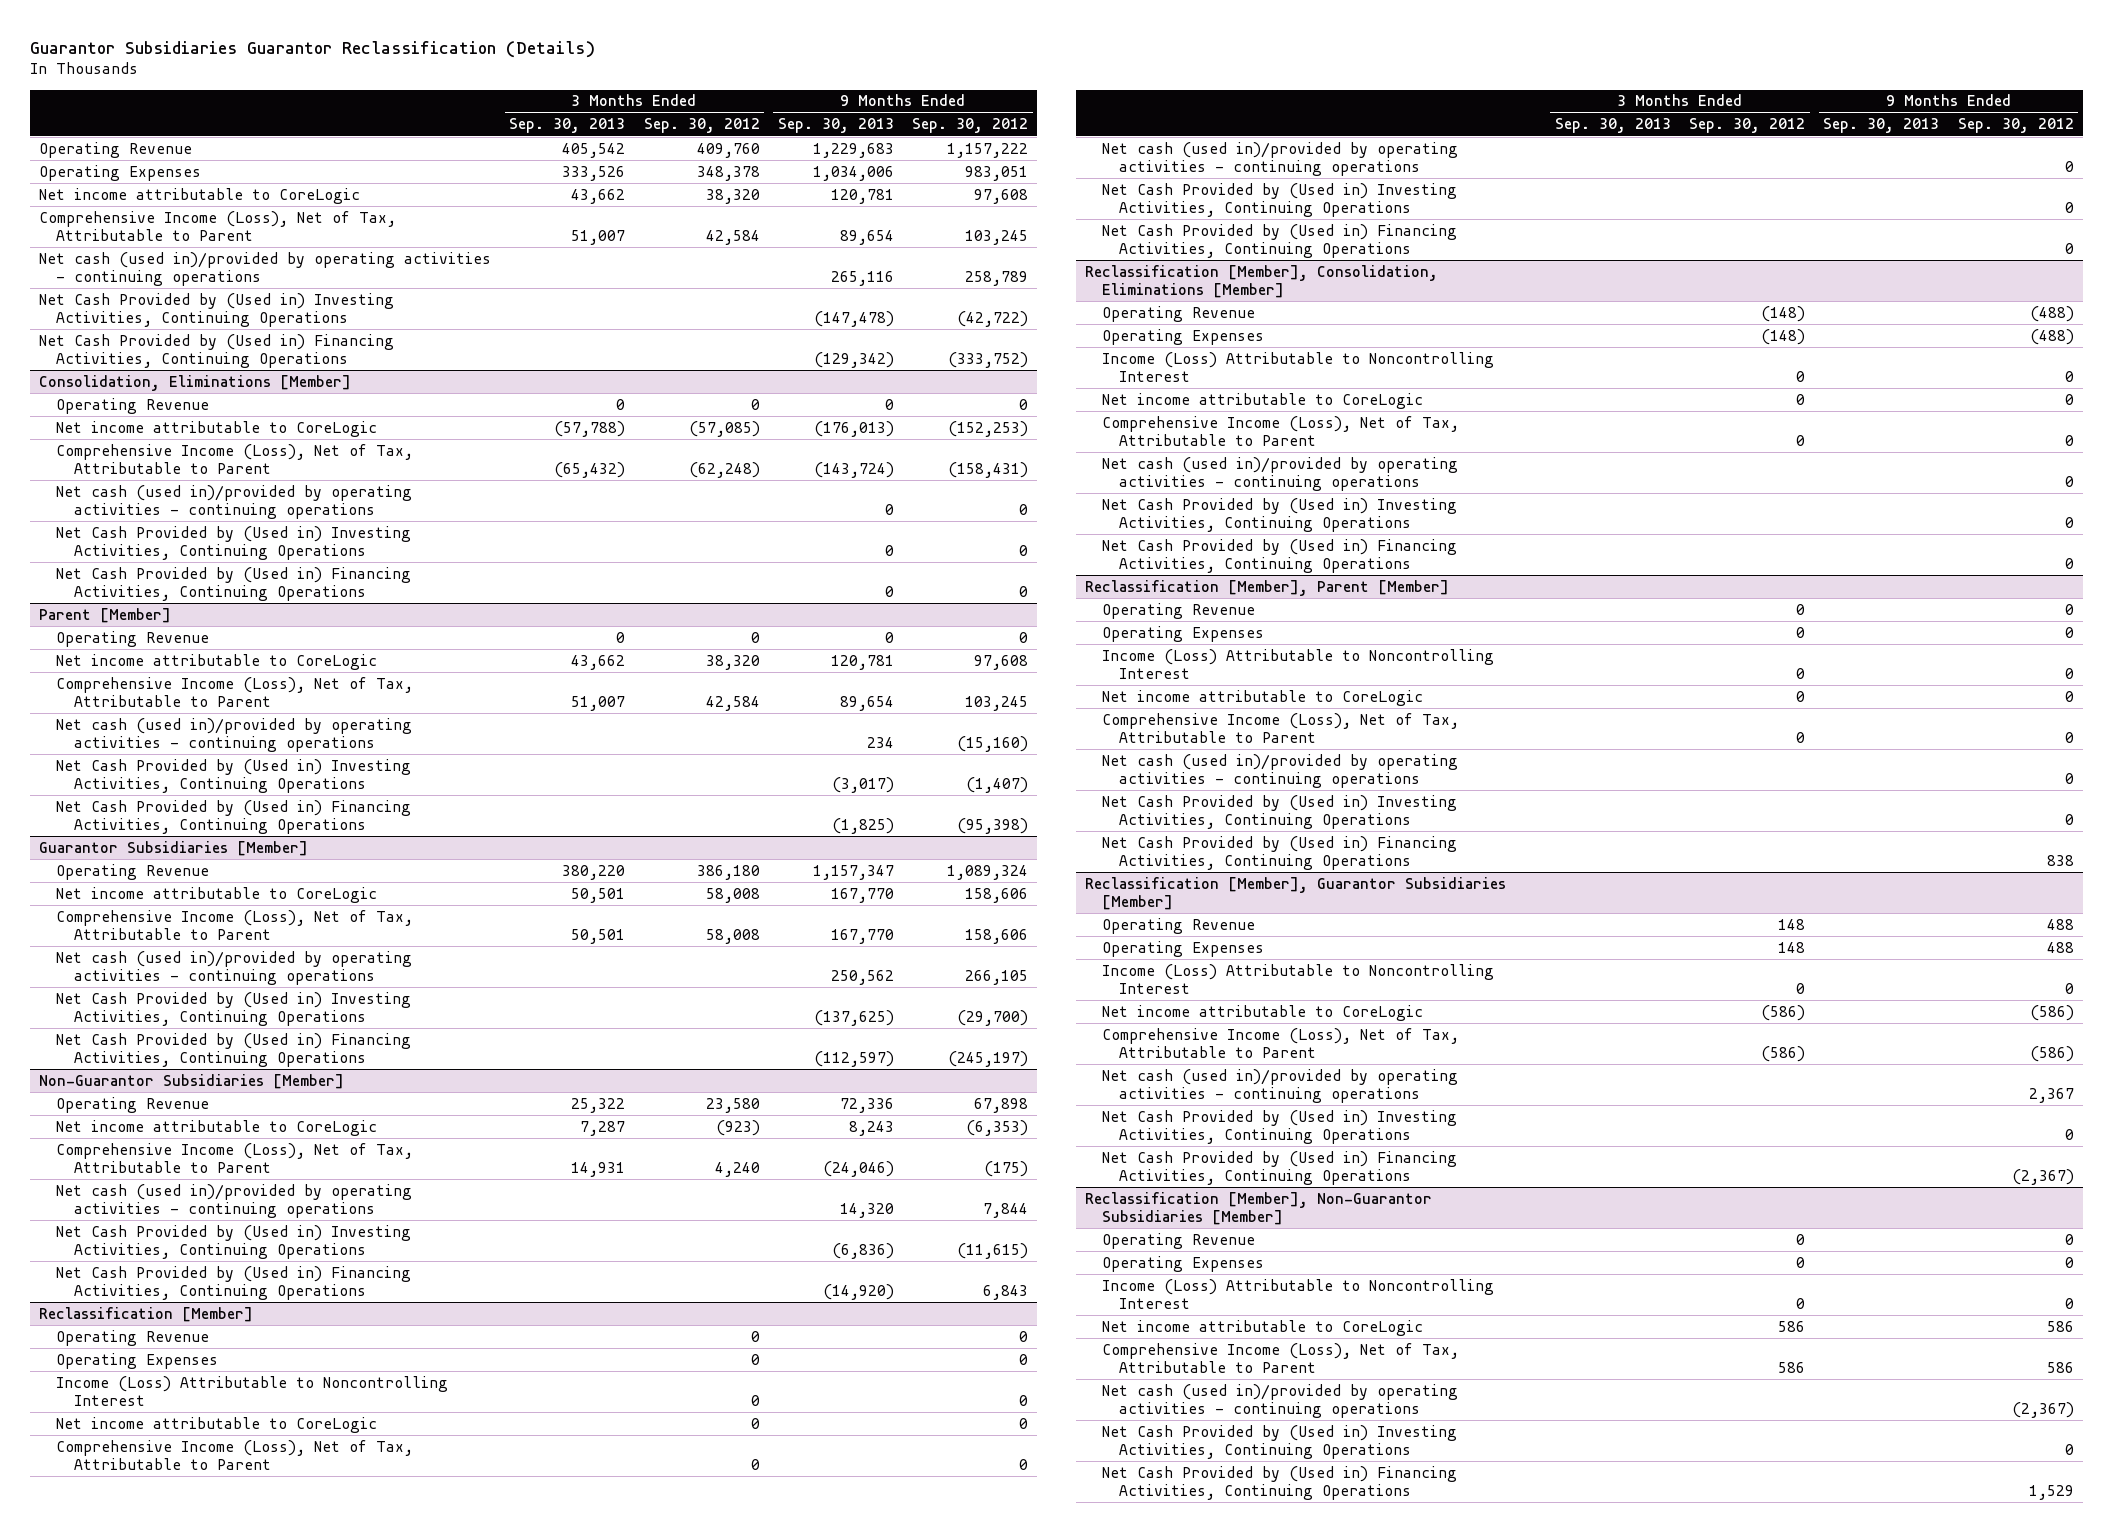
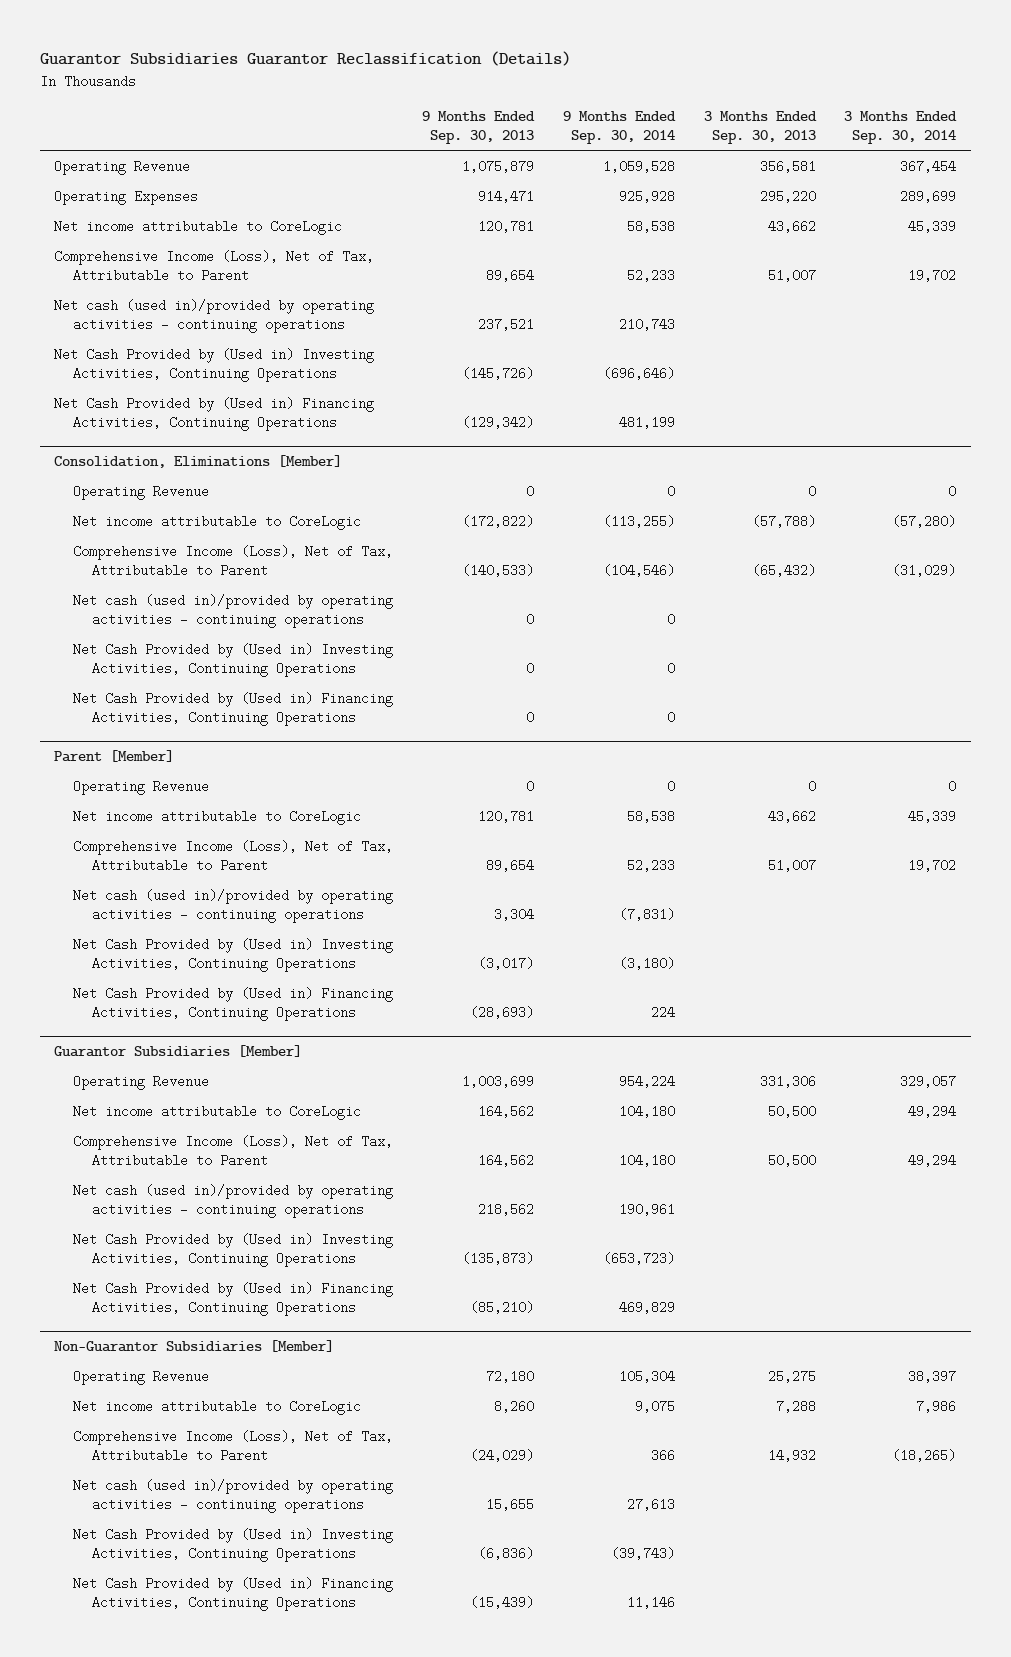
- | 3 Months Ended Sep. 30, 2013 | 3 Months Ended Sep. 30, 2012 | 9 Months Ended Sep. 30, 2013 | 9 Months Ended Sep. 30, 2012
+ | 9 Months Ended Sep. 30, 2013 | 9 Months Ended Sep. 30, 2014 | 3 Months Ended Sep. 30, 2013 | 3 Months Ended Sep. 30, 2014
- Operating Revenue | 405,542 | 409,760 | 1,229,683 | 1,157,222
- Operating Expenses | 333,526 | 348,378 | 1,034,006 | 983,051
+ Operating Revenue | 1,075,879 | 1,059,528 | 356,581 | 367,454
+ Operating Expenses | 914,471 | 925,928 | 295,220 | 289,699
- Net cash (used in)/provided by operating activities - continuing operations | | | 265,116 | 258,789
- Net Cash Provided by (Used in) Investing Activities, Continuing Operations | | | (147,478) | (42,722)
+ Net cash (used in)/provided by operating activities - continuing operations | 237,521 | 210,743 | |
+ Net Cash Provided by (Used in) Investing Activities, Continuing Operations | (145,726) | (696,646) | |
@ Consolidation, Eliminations [Member]
- Net income attributable to CoreLogic | (57,788) | (57,085) | (176,013) | (152,253)
- Comprehensive Income (Loss), Net of Tax, Attributable to Parent | (65,432) | (62,248) | (143,724) | (158,431)
+ Net income attributable to CoreLogic | (172,822) | (113,255) | (57,788) | (57,280)
+ Comprehensive Income (Loss), Net of Tax, Attributable to Parent | (140,533) | (104,546) | (65,432) | (31,029)
@ Parent [Member]
- Net cash (used in)/provided by operating activities - continuing operations | | | 234 | (15,160)
+ Net cash (used in)/provided by operating activities - continuing operations | 3,304 | (7,831) | |
- Net Cash Provided by (Used in) Financing Activities, Continuing Operations | | | (1,825) | (95,398)
+ Net Cash Provided by (Used in) Financing Activities, Continuing Operations | (28,693) | 224 | |
@ Guarantor Subsidiaries [Member]
- Operating Revenue | 380,220 | 386,180 | 1,157,347 | 1,089,324
- Net income attributable to CoreLogic | 50,501 | 58,008 | 167,770 | 158,606
- Comprehensive Income (Loss), Net of Tax, Attributable to Parent | 50,501 | 58,008 | 167,770 | 158,606
- Net cash (used in)/provided by operating activities - continuing operations | | | 250,562 | 266,105
- Net Cash Provided by (Used in) Investing Activities, Continuing Operations | | | (137,625) | (29,700)
- Net Cash Provided by (Used in) Financing Activities, Continuing Operations | | | (112,597) | (245,197)
+ Operating Revenue | 1,003,699 | 954,224 | 331,306 | 329,057
+ Net income attributable to CoreLogic | 164,562 | 104,180 | 50,500 | 49,294
+ Comprehensive Income (Loss), Net of Tax, Attributable to Parent | 164,562 | 104,180 | 50,500 | 49,294
+ Net cash (used in)/provided by operating activities - continuing operations | 218,562 | 190,961 | |
+ Net Cash Provided by (Used in) Investing Activities, Continuing Operations | (135,873) | (653,723) | |
+ Net Cash Provided by (Used in) Financing Activities, Continuing Operations | (85,210) | 469,829 | |
@ Non-Guarantor Subsidiaries [Member]
- Operating Revenue | 25,322 | 23,580 | 72,336 | 67,898
- Net income attributable to CoreLogic | 7,287 | (923) | 8,243 | (6,353)
- Comprehensive Income (Loss), Net of Tax, Attributable to Parent | 14,931 | 4,240 | (24,046) | (175)
- Net cash (used in)/provided by operating activities - continuing operations | | | 14,320 | 7,844
+ Operating Revenue | 72,180 | 105,304 | 25,275 | 38,397
+ Net income attributable to CoreLogic | 8,260 | 9,075 | 7,288 | 7,986
+ Comprehensive Income (Loss), Net of Tax, Attributable to Parent | (24,029) | 366 | 14,932 | (18,265)
+ Net cash (used in)/provided by operating activities - continuing operations | 15,655 | 27,613 | |
- Net Cash Provided by (Used in) Financing Activities, Continuing Operations | | | (14,920) | 6,843
- Reclassification [Member]
- Operating Revenue | | 0 | | 0
- Operating Expenses | | 0 | | 0
- Income (Loss) Attributable to Noncontrolling Interest | | 0 | | 0
- Net income attributable to CoreLogic | | 0 | | 0
- Comprehensive Income (Loss), Net of Tax, Attributable to Parent | | 0 | | 0
- Net cash (used in)/provided by operating activities - continuing operations | | | | 0
- Net Cash Provided by (Used in) Investing Activities, Continuing Operations | | | | 0
- Net Cash Provided by (Used in) Financing Activities, Continuing Operations | | | | 0
- Reclassification [Member], Consolidation, Eliminations [Member]
- Operating Revenue | | (148) | | (488)
- Operating Expenses | | (148) | | (488)
- Income (Loss) Attributable to Noncontrolling Interest | | 0 | | 0
- Net income attributable to CoreLogic | | 0 | | 0
- Comprehensive Income (Loss), Net of Tax, Attributable to Parent | | 0 | | 0
- Net cash (used in)/provided by operating activities - continuing operations | | | | 0
- Net Cash Provided by (Used in) Investing Activities, Continuing Operations | | | | 0
- Net Cash Provided by (Used in) Financing Activities, Continuing Operations | | | | 0
- Reclassification [Member], Parent [Member]
- Operating Revenue | | 0 | | 0
- Operating Expenses | | 0 | | 0
- Income (Loss) Attributable to Noncontrolling Interest | | 0 | | 0
- Net income attributable to CoreLogic | | 0 | | 0
- Comprehensive Income (Loss), Net of Tax, Attributable to Parent | | 0 | | 0
- Net cash (used in)/provided by operating activities - continuing operations | | | | 0
- Net Cash Provided by (Used in) Investing Activities, Continuing Operations | | | | 0
- Net Cash Provided by (Used in) Financing Activities, Continuing Operations | | | | 838
- Reclassification [Member], Guarantor Subsidiaries [Member]
- Operating Revenue | | 148 | | 488
- Operating Expenses | | 148 | | 488
- Income (Loss) Attributable to Noncontrolling Interest | | 0 | | 0
- Net income attributable to CoreLogic | | (586) | | (586)
- Comprehensive Income (Loss), Net of Tax, Attributable to Parent | | (586) | | (586)
- Net cash (used in)/provided by operating activities - continuing operations | | | | 2,367
- Net Cash Provided by (Used in) Investing Activities, Continuing Operations | | | | 0
- Net Cash Provided by (Used in) Financing Activities, Continuing Operations | | | | (2,367)
- Reclassification [Member], Non-Guarantor Subsidiaries [Member]
- Operating Revenue | | 0 | | 0
- Operating Expenses | | 0 | | 0
- Income (Loss) Attributable to Noncontrolling Interest | | 0 | | 0
- Net income attributable to CoreLogic | | 586 | | 586
- Comprehensive Income (Loss), Net of Tax, Attributable to Parent | | 586 | | 586
- Net cash (used in)/provided by operating activities - continuing operations | | | | (2,367)
- Net Cash Provided by (Used in) Investing Activities, Continuing Operations | | | | 0
- Net Cash Provided by (Used in) Financing Activities, Continuing Operations | | | | 1,529
@ Non-Guarantor Subsidiaries [Member]
+ Net Cash Provided by (Used in) Financing Activities, Continuing Operations | (15,439) | 11,146 | |

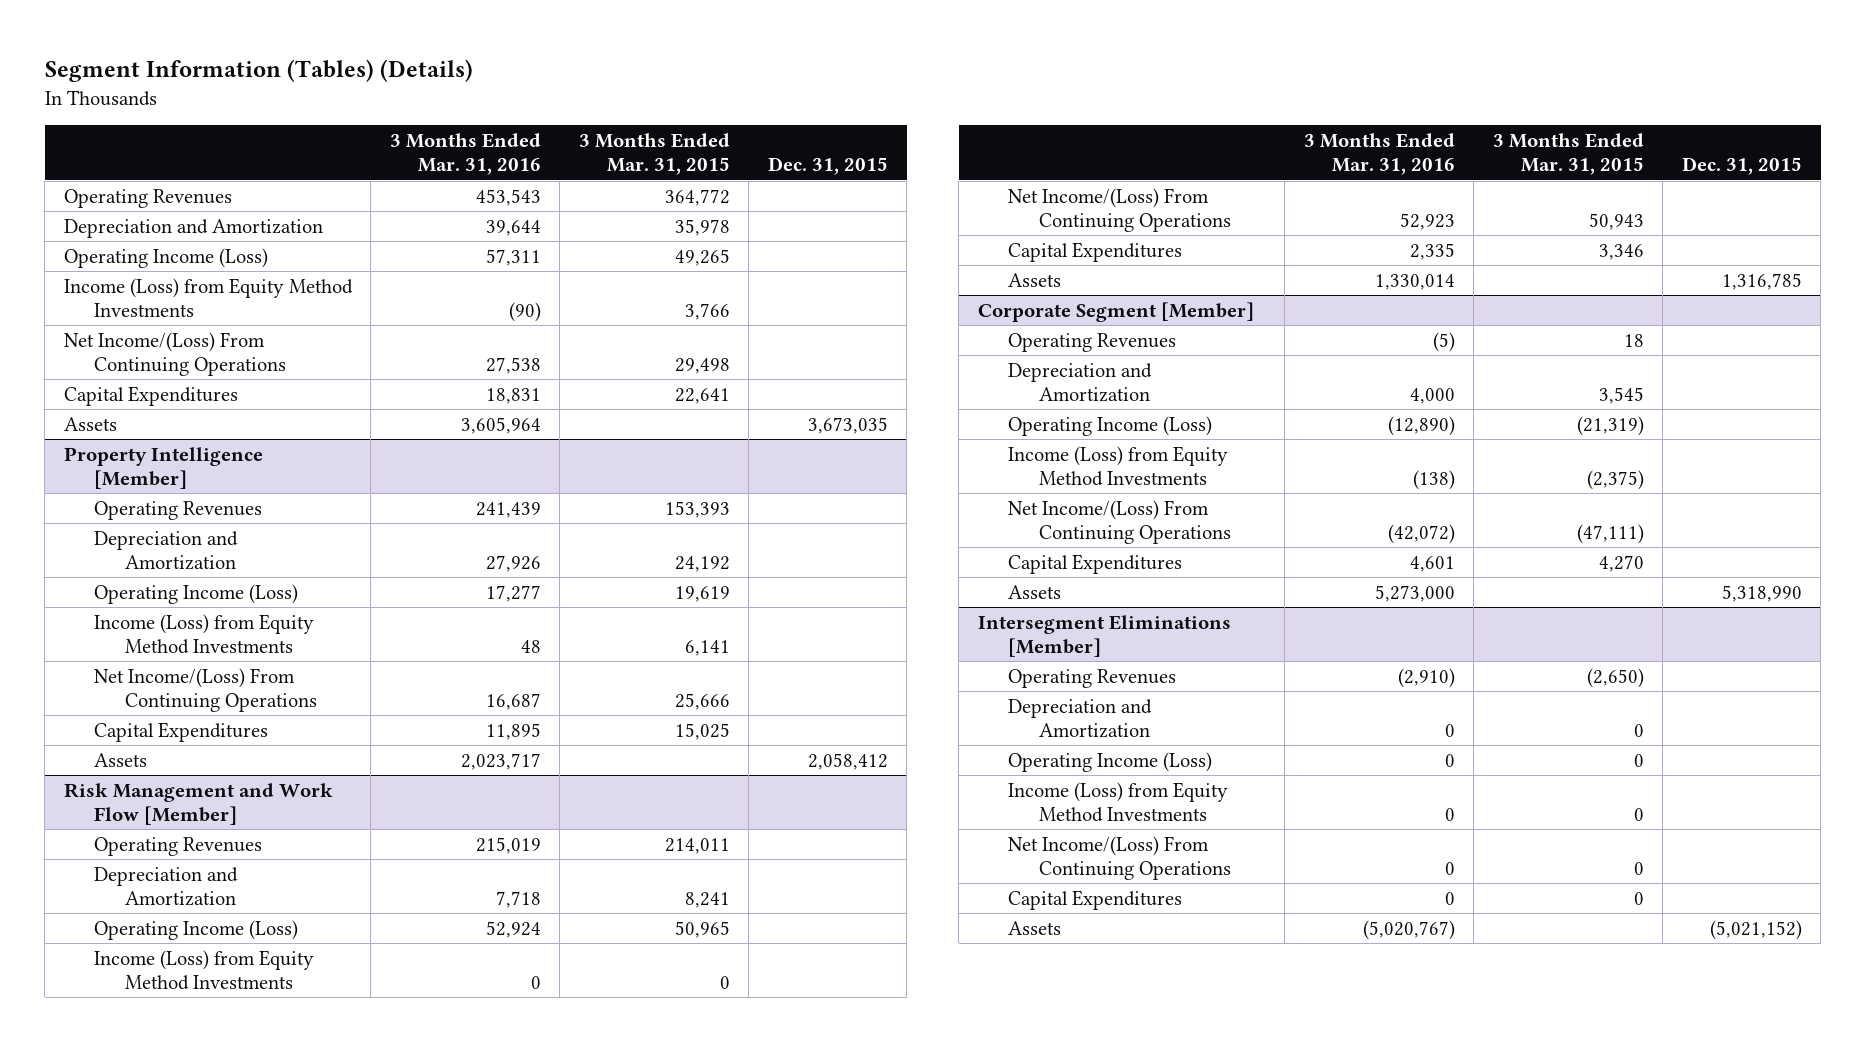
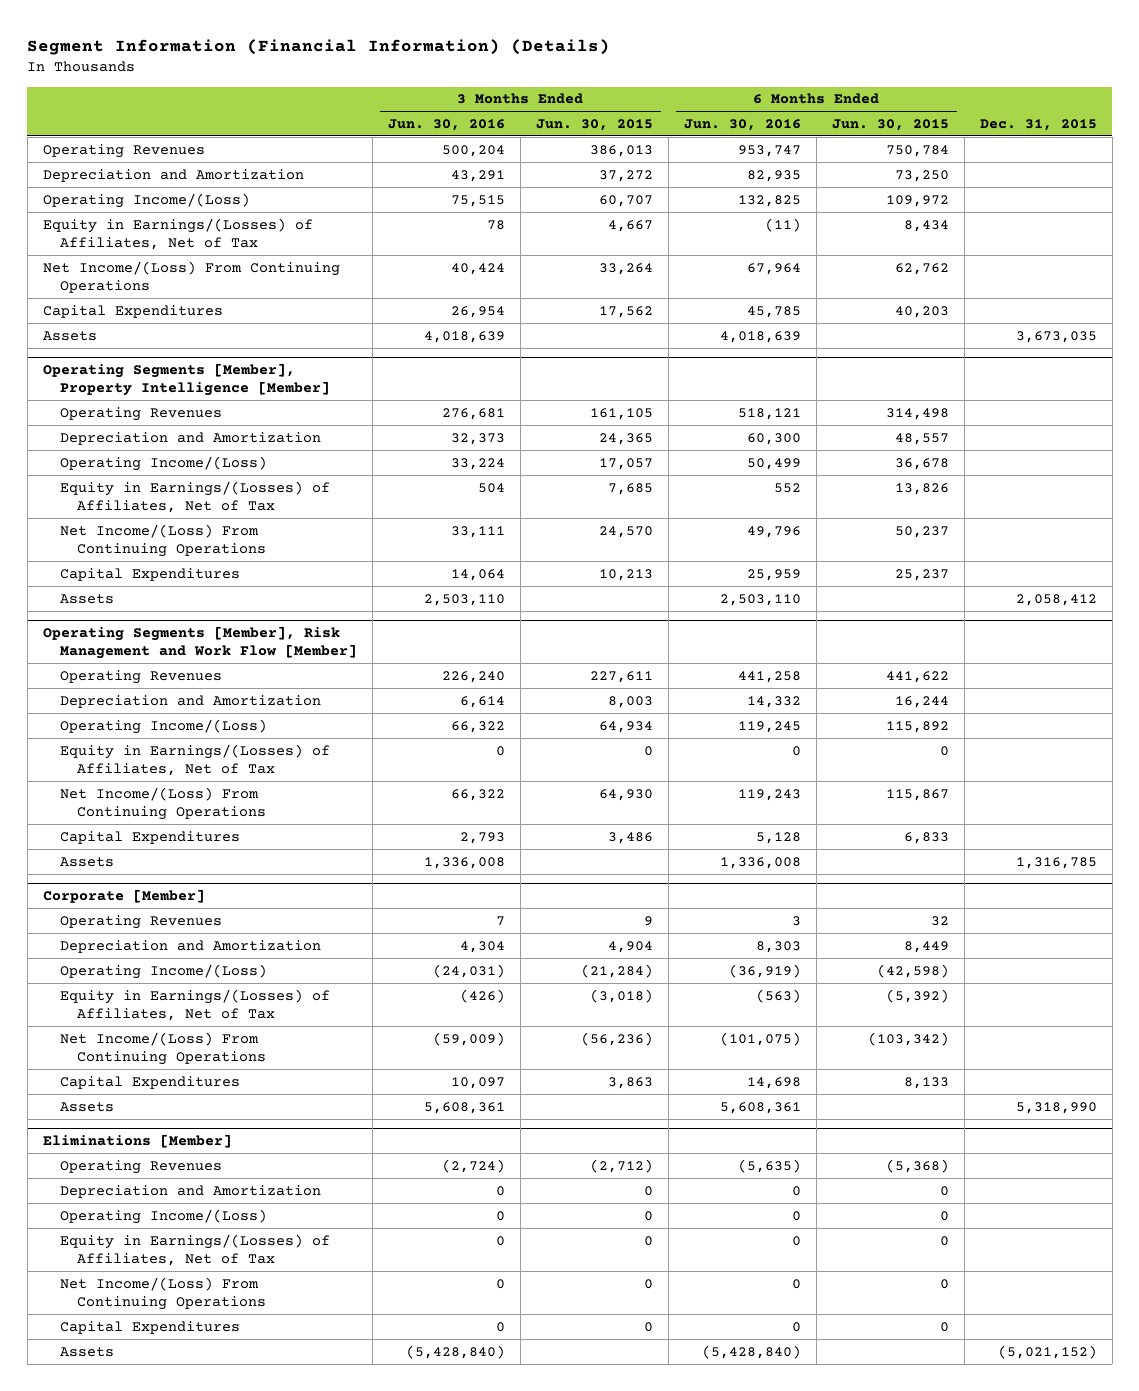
- Segment Information (Tables) (Details)
+ Segment Information (Financial Information) (Details)
- | 3 Months Ended Mar. 31, 2016 | 3 Months Ended Mar. 31, 2015 | Dec. 31, 2015
+ | 3 Months Ended Jun. 30, 2016 | 3 Months Ended Jun. 30, 2015 | 6 Months Ended Jun. 30, 2016 | 6 Months Ended Jun. 30, 2015 | Dec. 31, 2015
- Operating Income (Loss) | 57,311 | 49,265 |
- Income (Loss) from Equity Method Investments | (90) | 3,766 |
+ Operating Income/(Loss) | 75,515 | 60,707 | 132,825 | 109,972 |
+ Equity in Earnings/(Losses) of Affiliates, Net of Tax | 78 | 4,667 | (11) | 8,434 |
- Property Intelligence [Member]
+ Operating Segments [Member], Property Intelligence [Member]
- Operating Income (Loss) | 17,277 | 19,619 |
- Income (Loss) from Equity Method Investments | 48 | 6,141 |
+ Operating Income/(Loss) | 33,224 | 17,057 | 50,499 | 36,678 |
+ Equity in Earnings/(Losses) of Affiliates, Net of Tax | 504 | 7,685 | 552 | 13,826 |
- Risk Management and Work Flow [Member]
+ Operating Segments [Member], Risk Management and Work Flow [Member]
- Operating Income (Loss) | 52,924 | 50,965 |
- Income (Loss) from Equity Method Investments | 0 | 0 |
+ Operating Income/(Loss) | 66,322 | 64,934 | 119,245 | 115,892 |
+ Equity in Earnings/(Losses) of Affiliates, Net of Tax | 0 | 0 | 0 | 0 |
- Corporate Segment [Member]
+ Corporate [Member]
- Operating Income (Loss) | (12,890) | (21,319) |
- Income (Loss) from Equity Method Investments | (138) | (2,375) |
+ Operating Income/(Loss) | (24,031) | (21,284) | (36,919) | (42,598) |
+ Equity in Earnings/(Losses) of Affiliates, Net of Tax | (426) | (3,018) | (563) | (5,392) |
- Intersegment Eliminations [Member]
+ Eliminations [Member]
- Operating Income (Loss) | 0 | 0 |
- Income (Loss) from Equity Method Investments | 0 | 0 |
+ Operating Income/(Loss) | 0 | 0 | 0 | 0 |
+ Equity in Earnings/(Losses) of Affiliates, Net of Tax | 0 | 0 | 0 | 0 |

